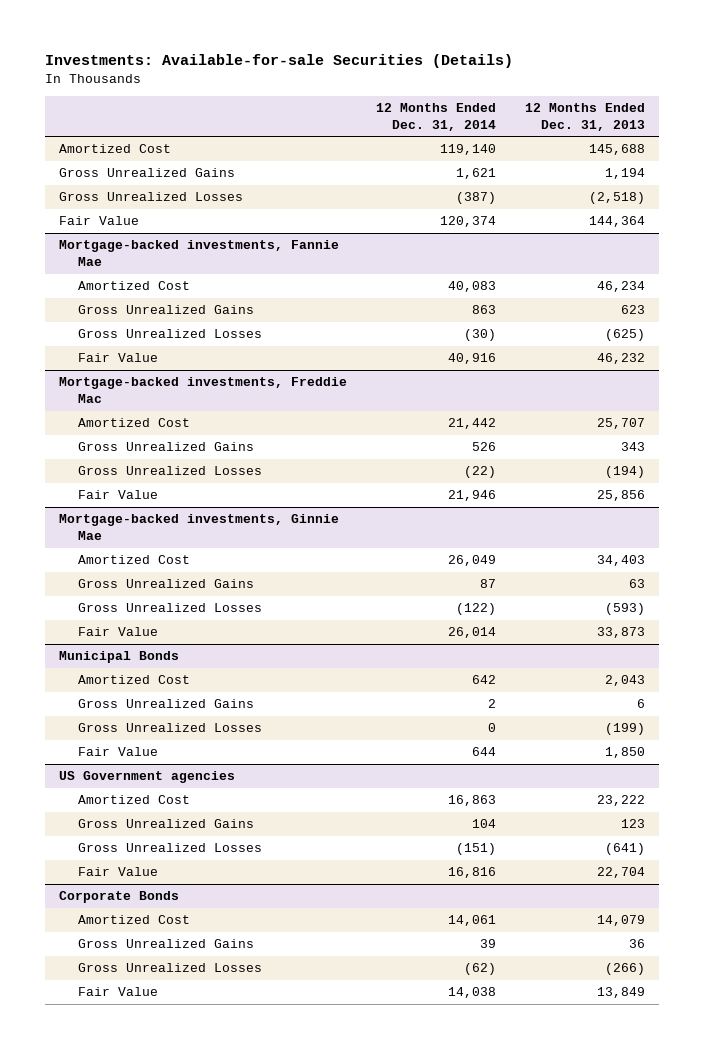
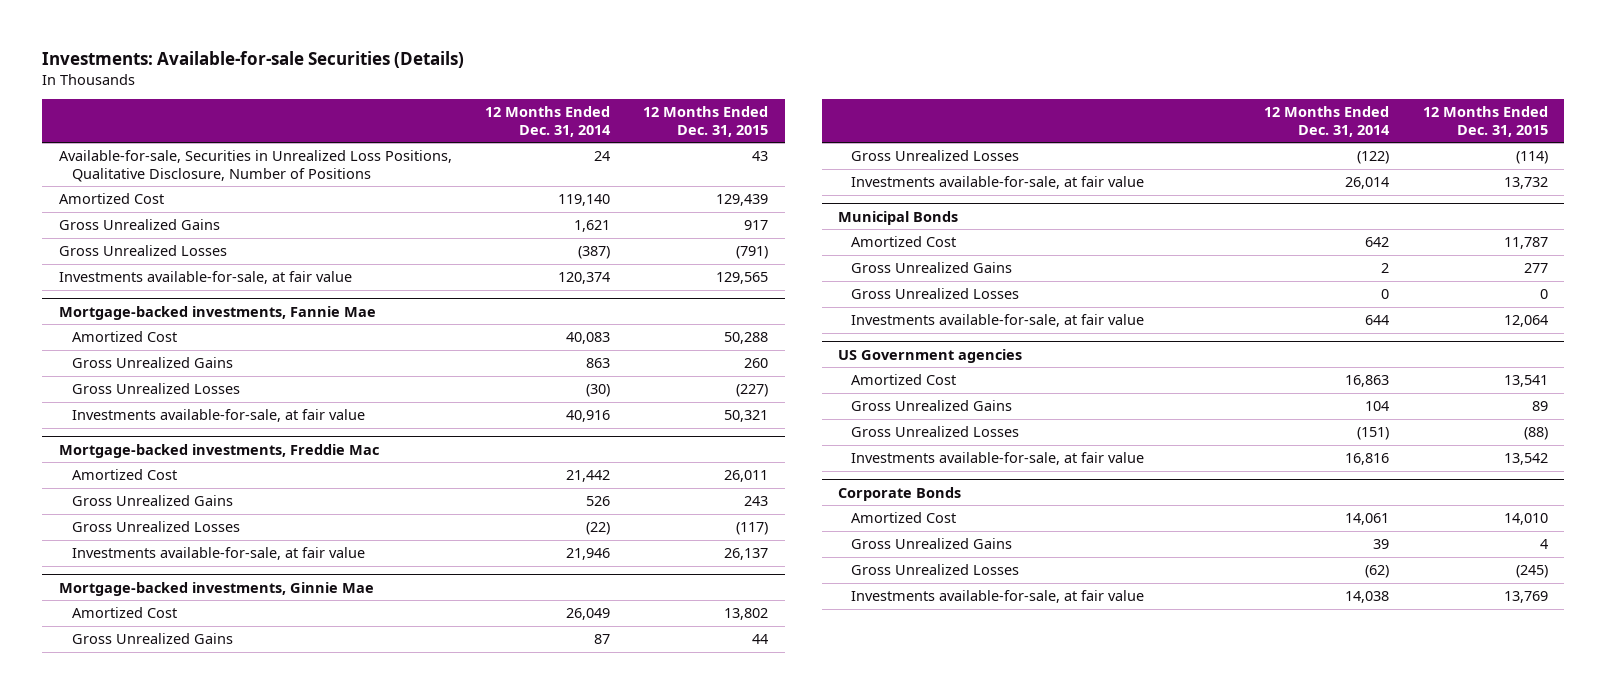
- | 12 Months Ended Dec. 31, 2014 | 12 Months Ended Dec. 31, 2013
+ | 12 Months Ended Dec. 31, 2014 | 12 Months Ended Dec. 31, 2015
+ Available-for-sale, Securities in Unrealized Loss Positions, Qualitative Disclosure, Number of Positions | 24 | 43
- Fair Value | 120,374 | 144,364
+ Investments available-for-sale, at fair value | 120,374 | 129,565
@ Mortgage-backed investments, Fannie Mae
- Fair Value | 40,916 | 46,232
+ Investments available-for-sale, at fair value | 40,916 | 50,321
@ Mortgage-backed investments, Freddie Mac
- Fair Value | 21,946 | 25,856
+ Investments available-for-sale, at fair value | 21,946 | 26,137
@ Mortgage-backed investments, Ginnie Mae
- Fair Value | 26,014 | 33,873
+ Investments available-for-sale, at fair value | 26,014 | 13,732
@ Municipal Bonds
- Fair Value | 644 | 1,850
+ Investments available-for-sale, at fair value | 644 | 12,064
@ US Government agencies
- Fair Value | 16,816 | 22,704
+ Investments available-for-sale, at fair value | 16,816 | 13,542
@ Corporate Bonds
- Fair Value | 14,038 | 13,849
+ Investments available-for-sale, at fair value | 14,038 | 13,769

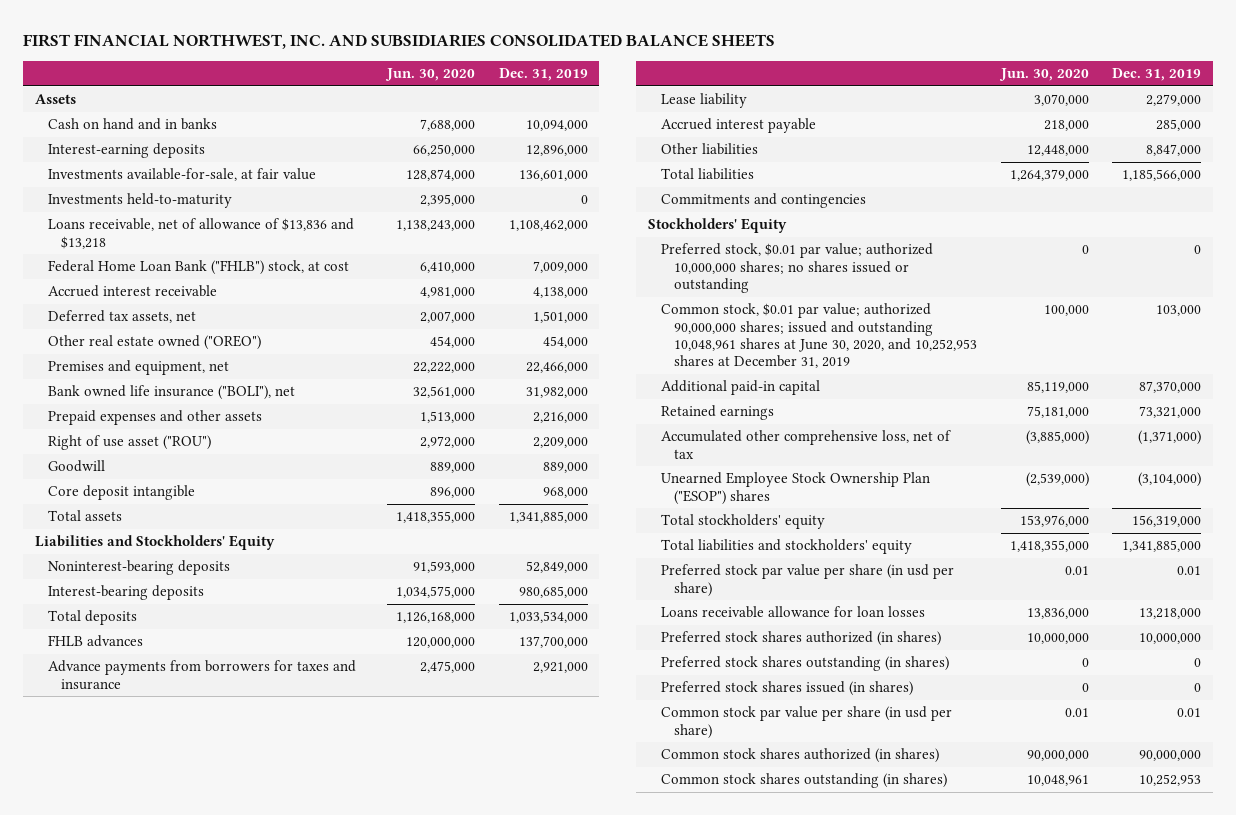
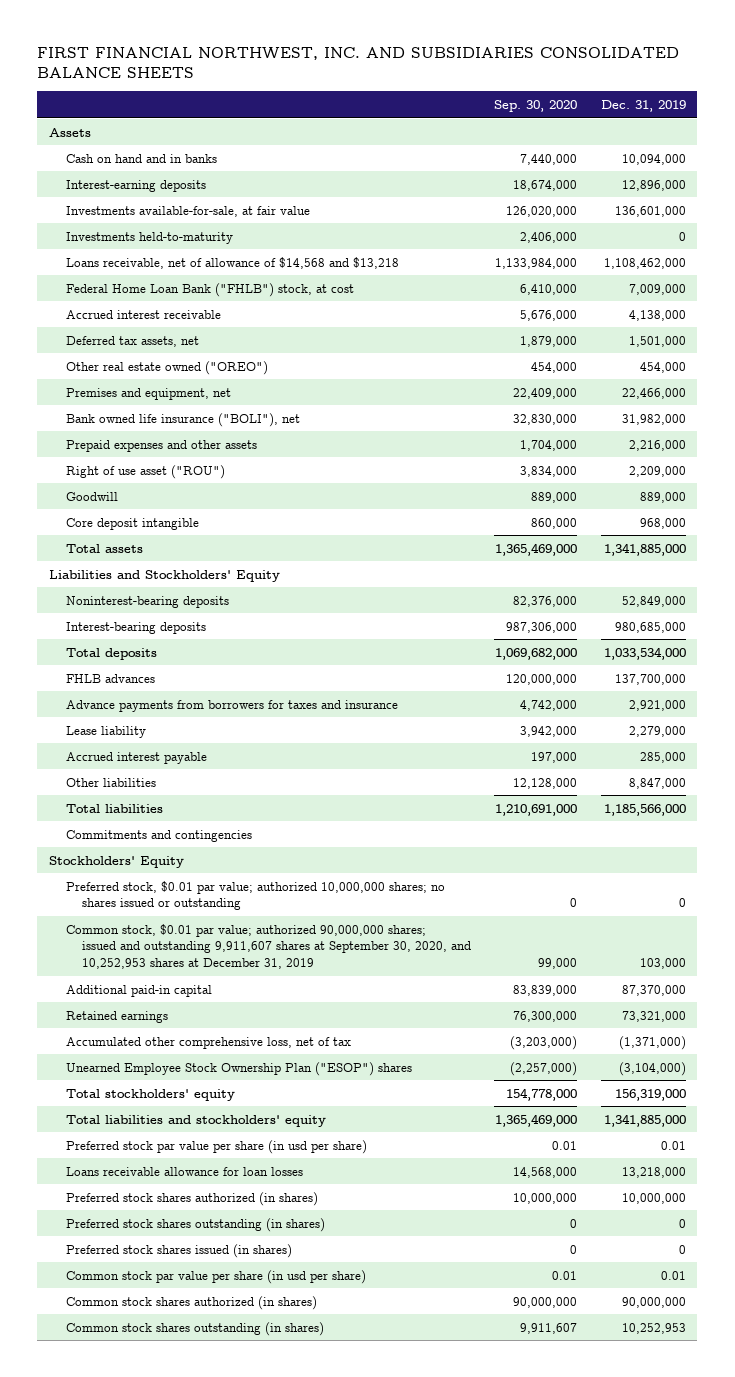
- | Jun. 30, 2020 | Dec. 31, 2019
+ | Sep. 30, 2020 | Dec. 31, 2019
- Loans receivable, net of allowance of $13,836 and $13,218 | 1,138,243,000 | 1,108,462,000
+ Loans receivable, net of allowance of $14,568 and $13,218 | 1,133,984,000 | 1,108,462,000
- Common stock, $0.01 par value; authorized 90,000,000 shares; issued and outstanding 10,048,961 shares at June 30, 2020, and 10,252,953 shares at December 31, 2019 | 100,000 | 103,000
+ Common stock, $0.01 par value; authorized 90,000,000 shares; issued and outstanding 9,911,607 shares at September 30, 2020, and 10,252,953 shares at December 31, 2019 | 99,000 | 103,000

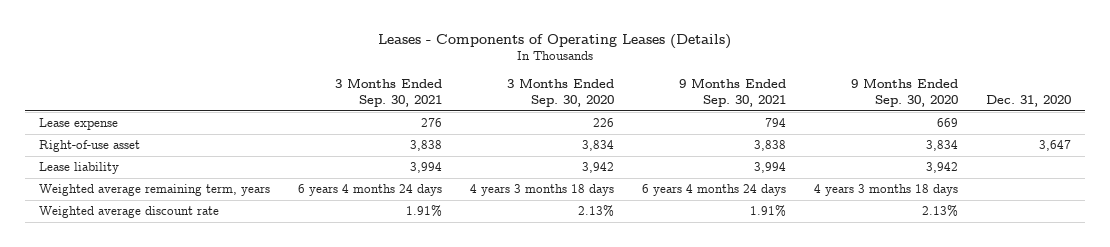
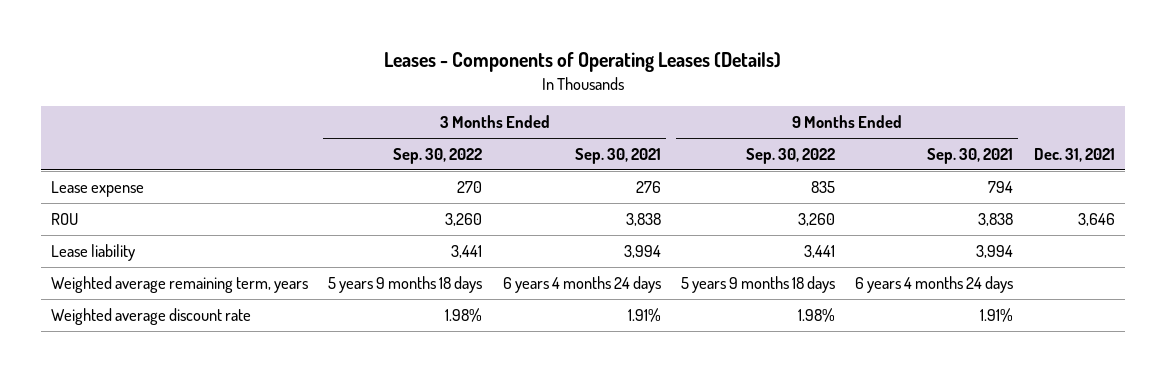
- | 3 Months Ended Sep. 30, 2021 | 3 Months Ended Sep. 30, 2020 | 9 Months Ended Sep. 30, 2021 | 9 Months Ended Sep. 30, 2020 | Dec. 31, 2020
+ | 3 Months Ended Sep. 30, 2022 | 3 Months Ended Sep. 30, 2021 | 9 Months Ended Sep. 30, 2022 | 9 Months Ended Sep. 30, 2021 | Dec. 31, 2021
- Right-of-use asset | 3,838 | 3,834 | 3,838 | 3,834 | 3,647
+ ROU | 3,260 | 3,838 | 3,260 | 3,838 | 3,646

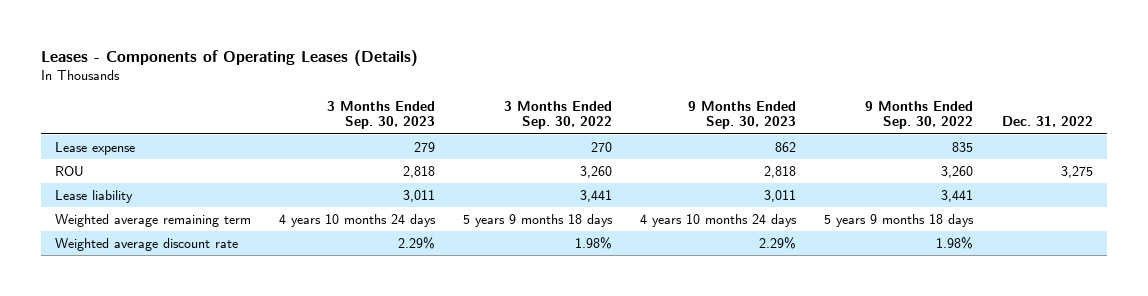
- | 3 Months Ended Sep. 30, 2022 | 3 Months Ended Sep. 30, 2021 | 9 Months Ended Sep. 30, 2022 | 9 Months Ended Sep. 30, 2021 | Dec. 31, 2021
+ | 3 Months Ended Sep. 30, 2023 | 3 Months Ended Sep. 30, 2022 | 9 Months Ended Sep. 30, 2023 | 9 Months Ended Sep. 30, 2022 | Dec. 31, 2022
- Weighted average remaining term, years | 5 years 9 months 18 days | 6 years 4 months 24 days | 5 years 9 months 18 days | 6 years 4 months 24 days |
+ Weighted average remaining term | 4 years 10 months 24 days | 5 years 9 months 18 days | 4 years 10 months 24 days | 5 years 9 months 18 days |

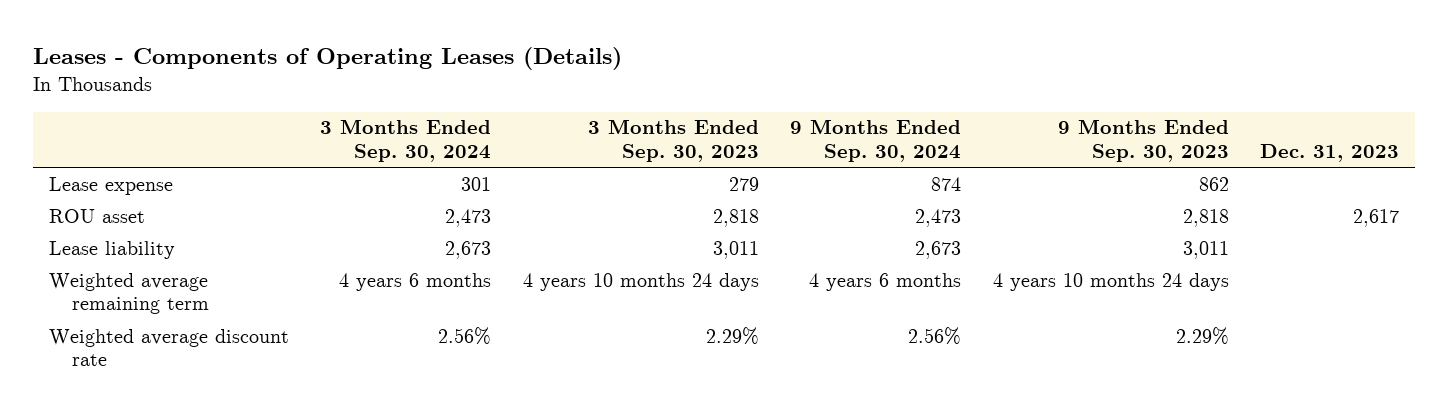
- | 3 Months Ended Sep. 30, 2023 | 3 Months Ended Sep. 30, 2022 | 9 Months Ended Sep. 30, 2023 | 9 Months Ended Sep. 30, 2022 | Dec. 31, 2022
+ | 3 Months Ended Sep. 30, 2024 | 3 Months Ended Sep. 30, 2023 | 9 Months Ended Sep. 30, 2024 | 9 Months Ended Sep. 30, 2023 | Dec. 31, 2023
- ROU | 2,818 | 3,260 | 2,818 | 3,260 | 3,275
+ ROU asset | 2,473 | 2,818 | 2,473 | 2,818 | 2,617

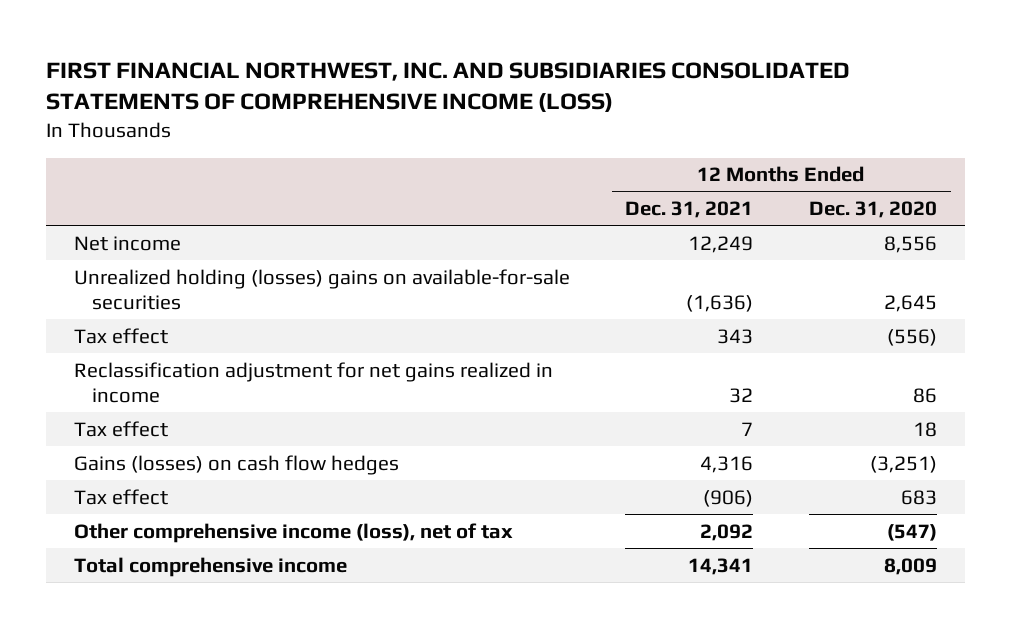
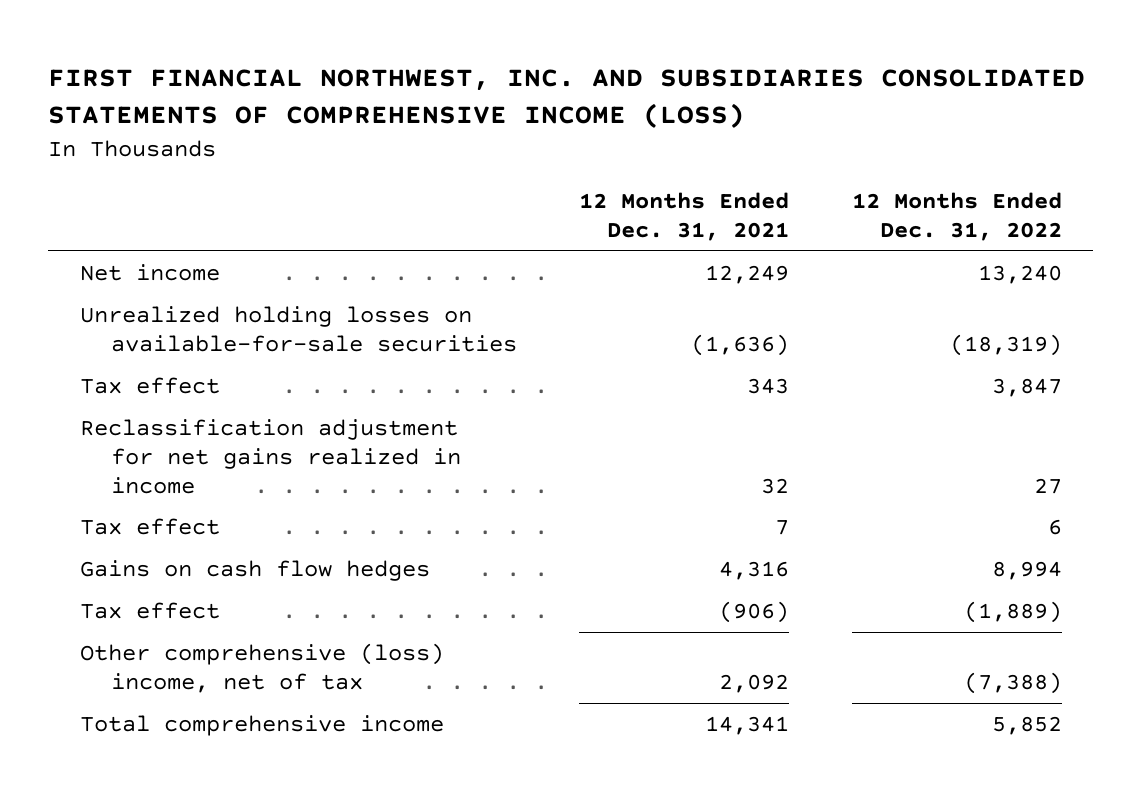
- | 12 Months Ended Dec. 31, 2021 | 12 Months Ended Dec. 31, 2020
+ | 12 Months Ended Dec. 31, 2021 | 12 Months Ended Dec. 31, 2022
- Unrealized holding (losses) gains on available-for-sale securities | (1,636) | 2,645
+ Unrealized holding losses on available-for-sale securities | (1,636) | (18,319)
- Gains (losses) on cash flow hedges | 4,316 | (3,251)
+ Gains on cash flow hedges | 4,316 | 8,994
- Other comprehensive income (loss), net of tax | 2,092 | (547)
+ Other comprehensive (loss) income, net of tax | 2,092 | (7,388)

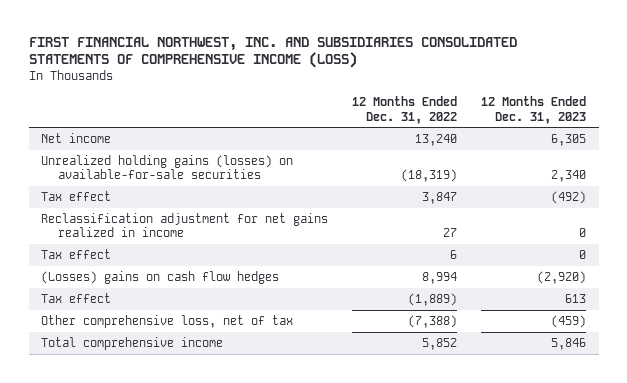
- | 12 Months Ended Dec. 31, 2021 | 12 Months Ended Dec. 31, 2022
+ | 12 Months Ended Dec. 31, 2022 | 12 Months Ended Dec. 31, 2023
- Unrealized holding losses on available-for-sale securities | (1,636) | (18,319)
+ Unrealized holding gains (losses) on available-for-sale securities | (18,319) | 2,340
- Gains on cash flow hedges | 4,316 | 8,994
+ (Losses) gains on cash flow hedges | 8,994 | (2,920)
- Other comprehensive (loss) income, net of tax | 2,092 | (7,388)
+ Other comprehensive loss, net of tax | (7,388) | (459)

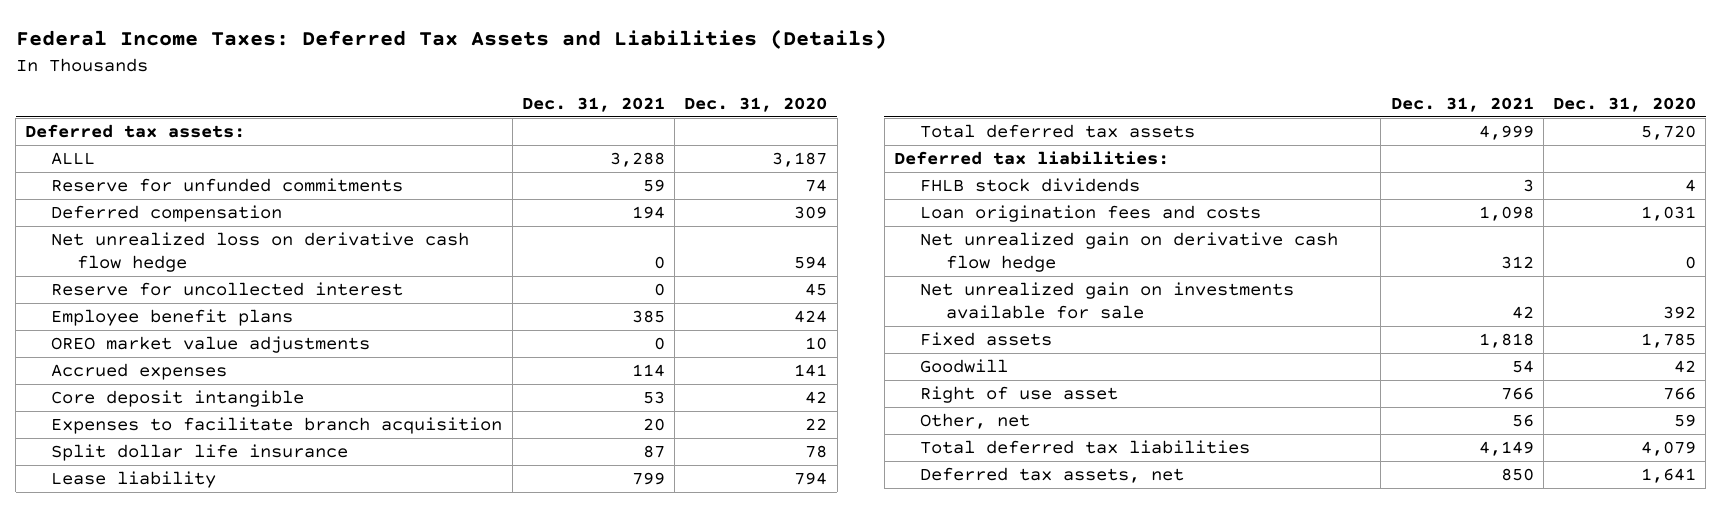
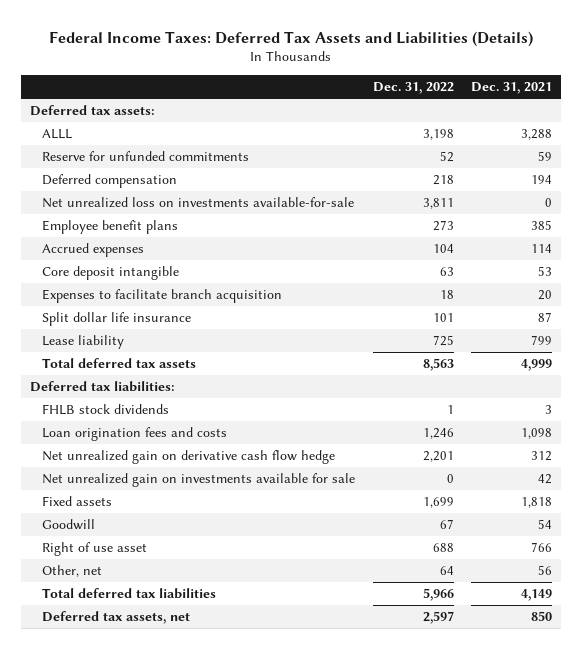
- | Dec. 31, 2021 | Dec. 31, 2020
+ | Dec. 31, 2022 | Dec. 31, 2021
- Net unrealized loss on derivative cash flow hedge | 0 | 594
- Reserve for uncollected interest | 0 | 45
+ Net unrealized loss on investments available-for-sale | 3,811 | 0
- OREO market value adjustments | 0 | 10

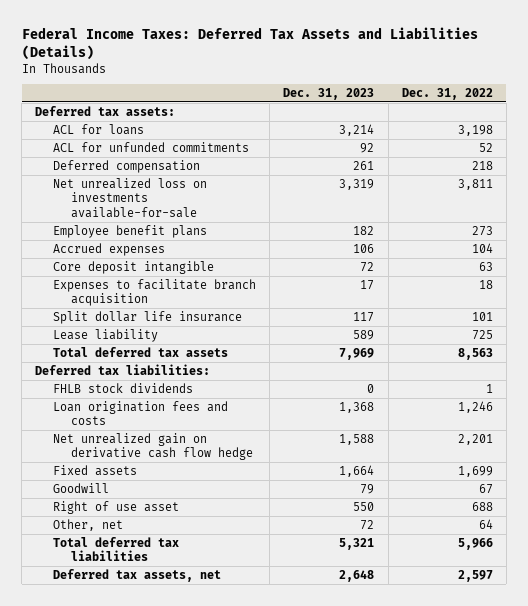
- | Dec. 31, 2022 | Dec. 31, 2021
+ | Dec. 31, 2023 | Dec. 31, 2022
- ALLL | 3,198 | 3,288
- Reserve for unfunded commitments | 52 | 59
+ ACL for loans | 3,214 | 3,198
+ ACL for unfunded commitments | 92 | 52
- Net unrealized gain on investments available for sale | 0 | 42

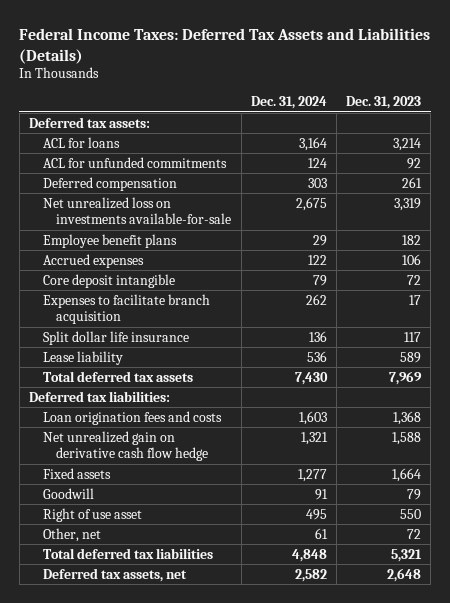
- | Dec. 31, 2023 | Dec. 31, 2022
+ | Dec. 31, 2024 | Dec. 31, 2023
- FHLB stock dividends | 0 | 1

